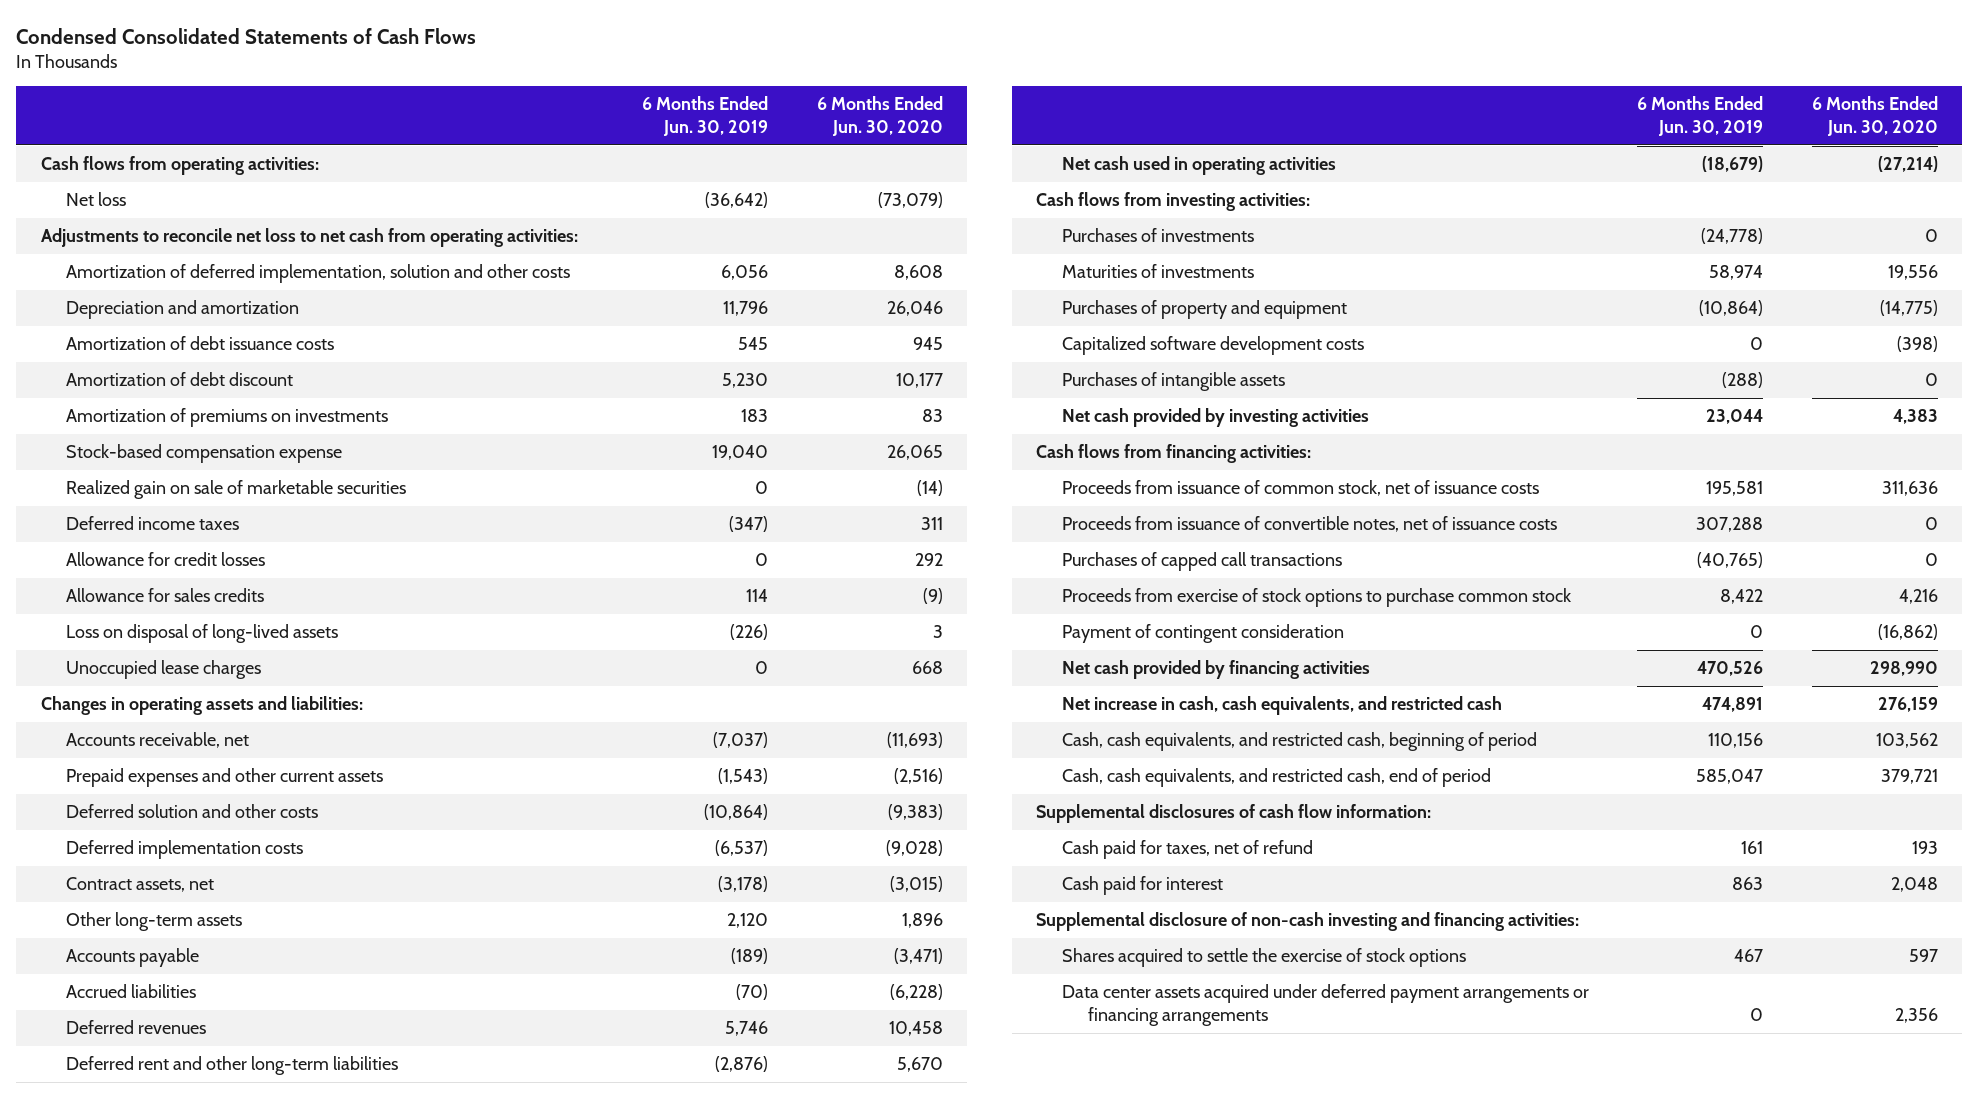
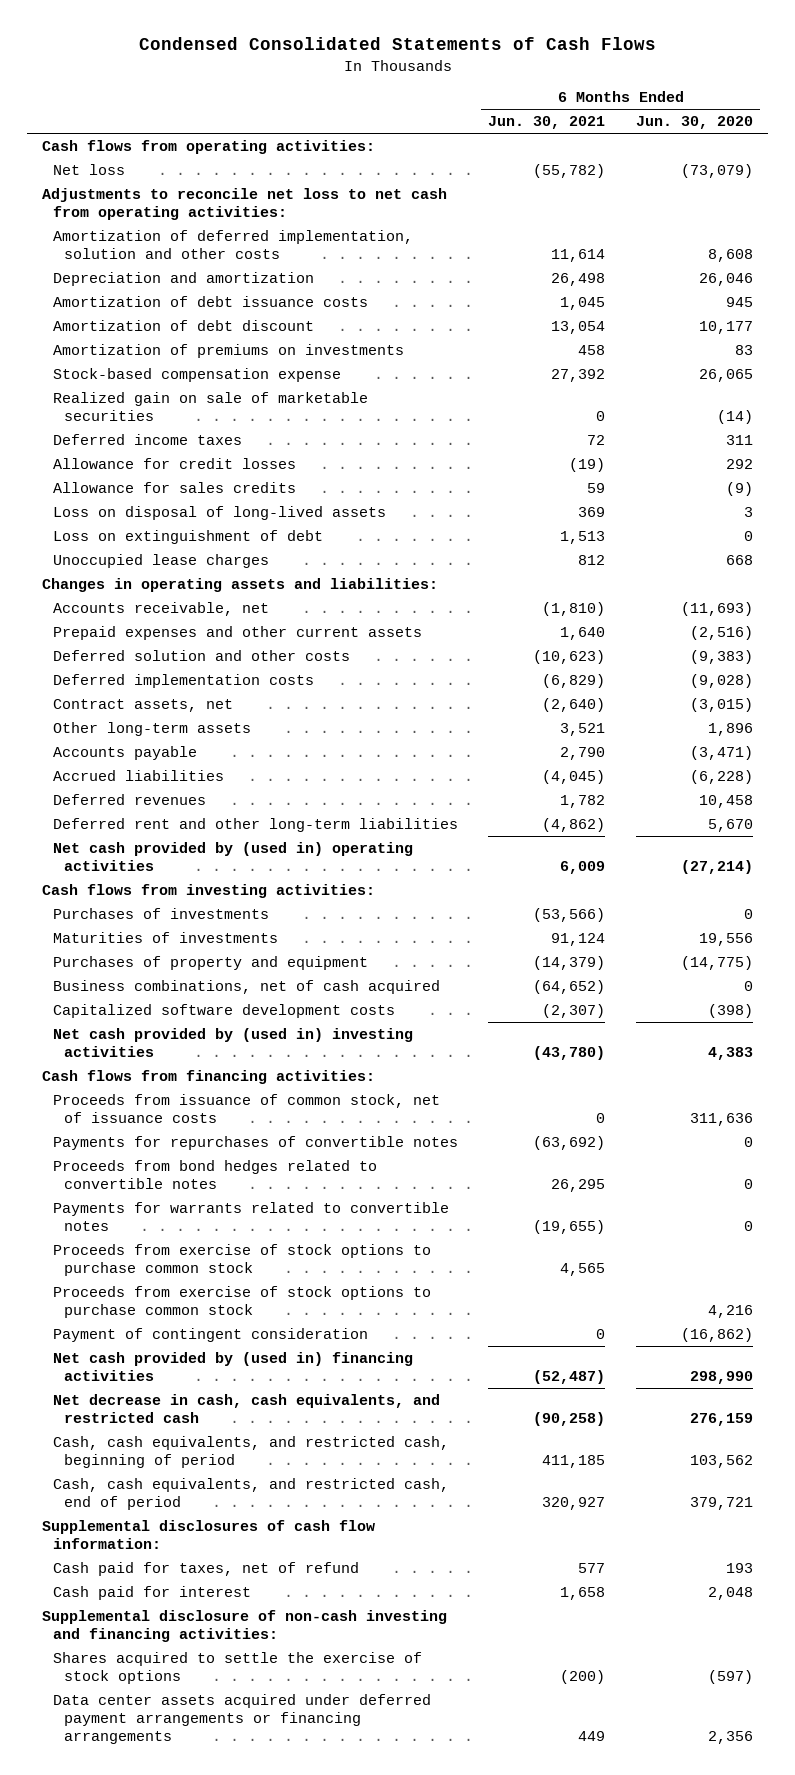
- | 6 Months Ended Jun. 30, 2019 | 6 Months Ended Jun. 30, 2020
+ | 6 Months Ended Jun. 30, 2021 | 6 Months Ended Jun. 30, 2020
+ Loss on extinguishment of debt | 1,513 | 0
- Net cash used in operating activities | (18,679) | (27,214)
+ Net cash provided by (used in) operating activities | 6,009 | (27,214)
+ Business combinations, net of cash acquired | (64,652) | 0
- Purchases of intangible assets | (288) | 0
- Net cash provided by investing activities | 23,044 | 4,383
+ Net cash provided by (used in) investing activities | (43,780) | 4,383
- Proceeds from issuance of convertible notes, net of issuance costs | 307,288 | 0
- Purchases of capped call transactions | (40,765) | 0
+ Payments for repurchases of convertible notes | (63,692) | 0
+ Proceeds from bond hedges related to convertible notes | 26,295 | 0
+ Payments for warrants related to convertible notes | (19,655) | 0
+ Proceeds from exercise of stock options to purchase common stock | 4,565 |
- Net cash provided by financing activities | 470,526 | 298,990
- Net increase in cash, cash equivalents, and restricted cash | 474,891 | 276,159
+ Net cash provided by (used in) financing activities | (52,487) | 298,990
+ Net decrease in cash, cash equivalents, and restricted cash | (90,258) | 276,159
- Shares acquired to settle the exercise of stock options | 467 | 597
+ Shares acquired to settle the exercise of stock options | (200) | (597)

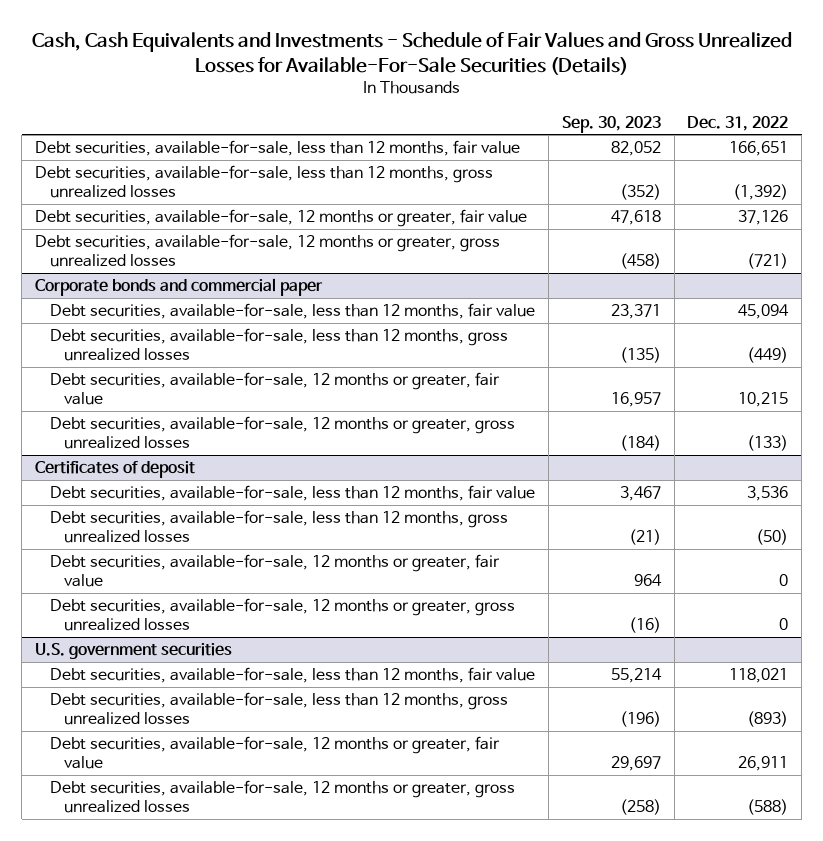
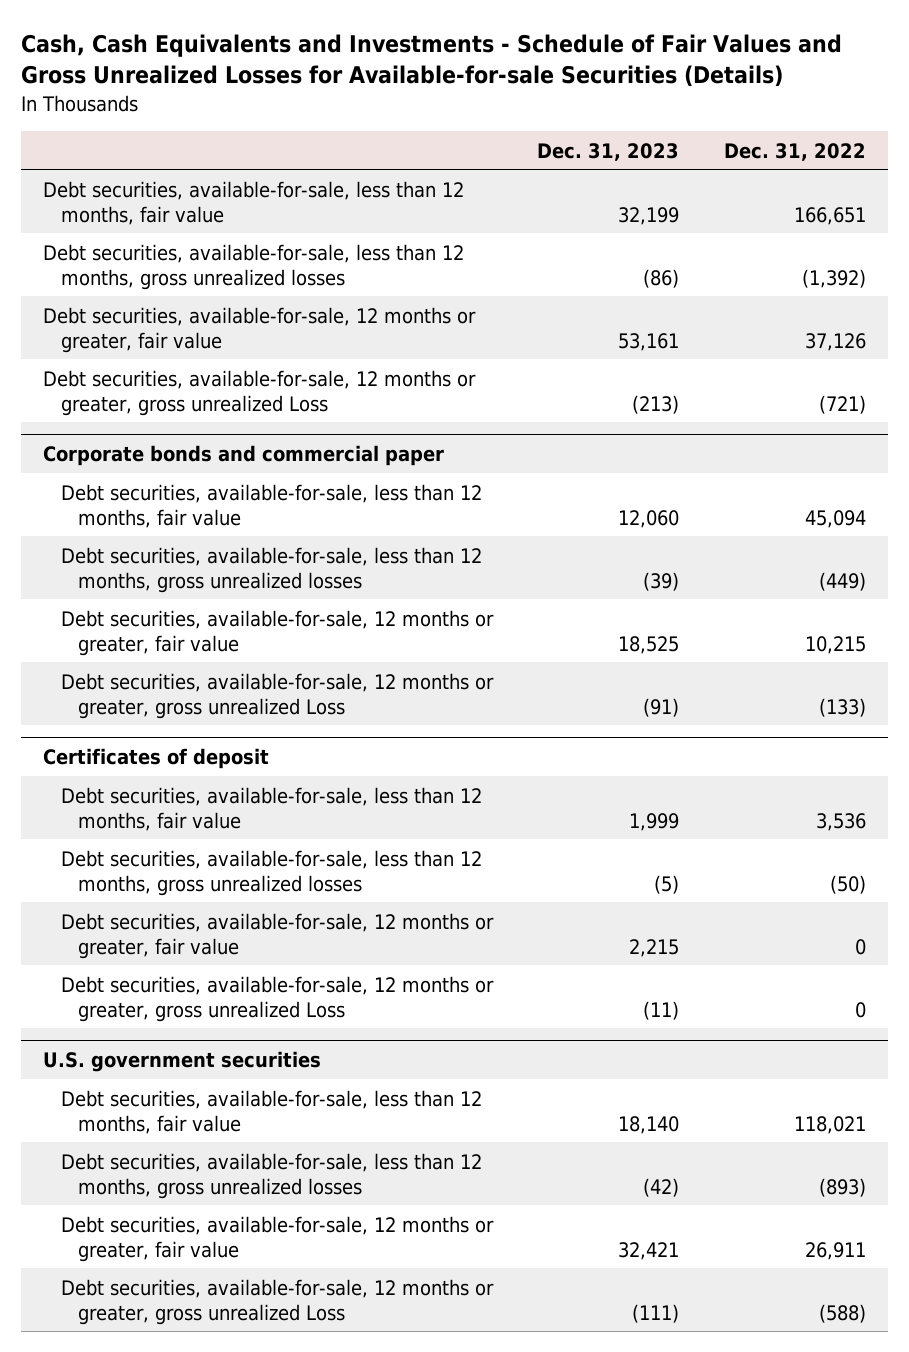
- Cash, Cash Equivalents and Investments - Schedule of Fair Values and Gross Unrealized Losses for Available-For-Sale Securities (Details)
+ Cash, Cash Equivalents and Investments - Schedule of Fair Values and Gross Unrealized Losses for Available-for-sale Securities (Details)
- | Sep. 30, 2023 | Dec. 31, 2022
+ | Dec. 31, 2023 | Dec. 31, 2022
- Debt securities, available-for-sale, 12 months or greater, gross unrealized losses | (458) | (721)
+ Debt securities, available-for-sale, 12 months or greater, gross unrealized Loss | (213) | (721)
@ Corporate bonds and commercial paper
- Debt securities, available-for-sale, 12 months or greater, gross unrealized losses | (184) | (133)
+ Debt securities, available-for-sale, 12 months or greater, gross unrealized Loss | (91) | (133)
@ Certificates of deposit
- Debt securities, available-for-sale, 12 months or greater, gross unrealized losses | (16) | 0
+ Debt securities, available-for-sale, 12 months or greater, gross unrealized Loss | (11) | 0
@ U.S. government securities
- Debt securities, available-for-sale, 12 months or greater, gross unrealized losses | (258) | (588)
+ Debt securities, available-for-sale, 12 months or greater, gross unrealized Loss | (111) | (588)

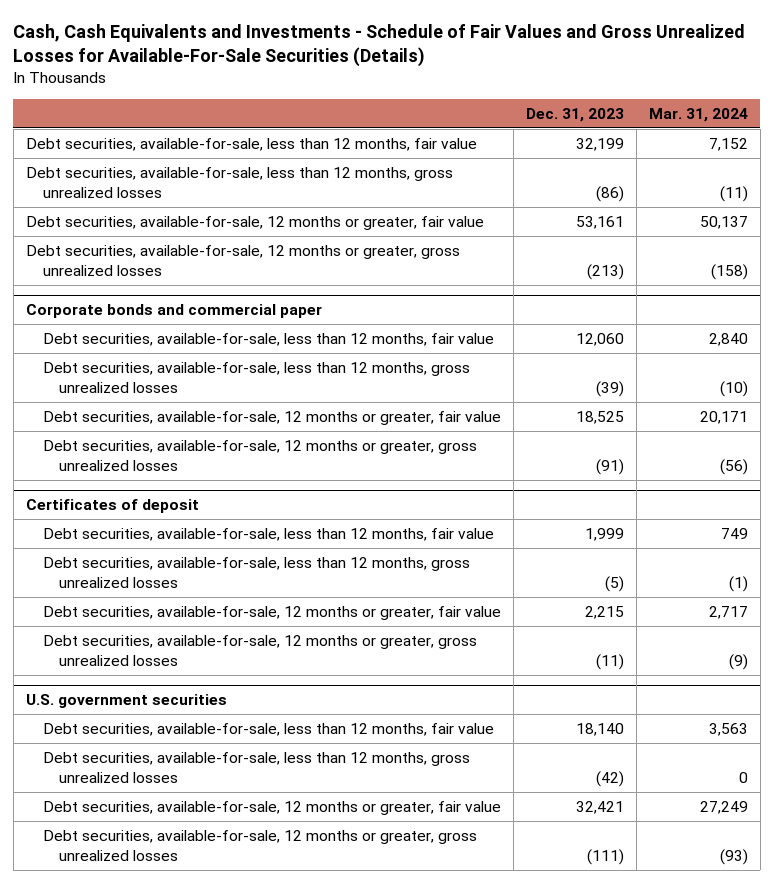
- Cash, Cash Equivalents and Investments - Schedule of Fair Values and Gross Unrealized Losses for Available-for-sale Securities (Details)
+ Cash, Cash Equivalents and Investments - Schedule of Fair Values and Gross Unrealized Losses for Available-For-Sale Securities (Details)
- | Dec. 31, 2023 | Dec. 31, 2022
+ | Dec. 31, 2023 | Mar. 31, 2024
- Debt securities, available-for-sale, 12 months or greater, gross unrealized Loss | (213) | (721)
+ Debt securities, available-for-sale, 12 months or greater, gross unrealized losses | (213) | (158)
@ Corporate bonds and commercial paper
- Debt securities, available-for-sale, 12 months or greater, gross unrealized Loss | (91) | (133)
+ Debt securities, available-for-sale, 12 months or greater, gross unrealized losses | (91) | (56)
@ Certificates of deposit
- Debt securities, available-for-sale, 12 months or greater, gross unrealized Loss | (11) | 0
+ Debt securities, available-for-sale, 12 months or greater, gross unrealized losses | (11) | (9)
@ U.S. government securities
- Debt securities, available-for-sale, 12 months or greater, gross unrealized Loss | (111) | (588)
+ Debt securities, available-for-sale, 12 months or greater, gross unrealized losses | (111) | (93)

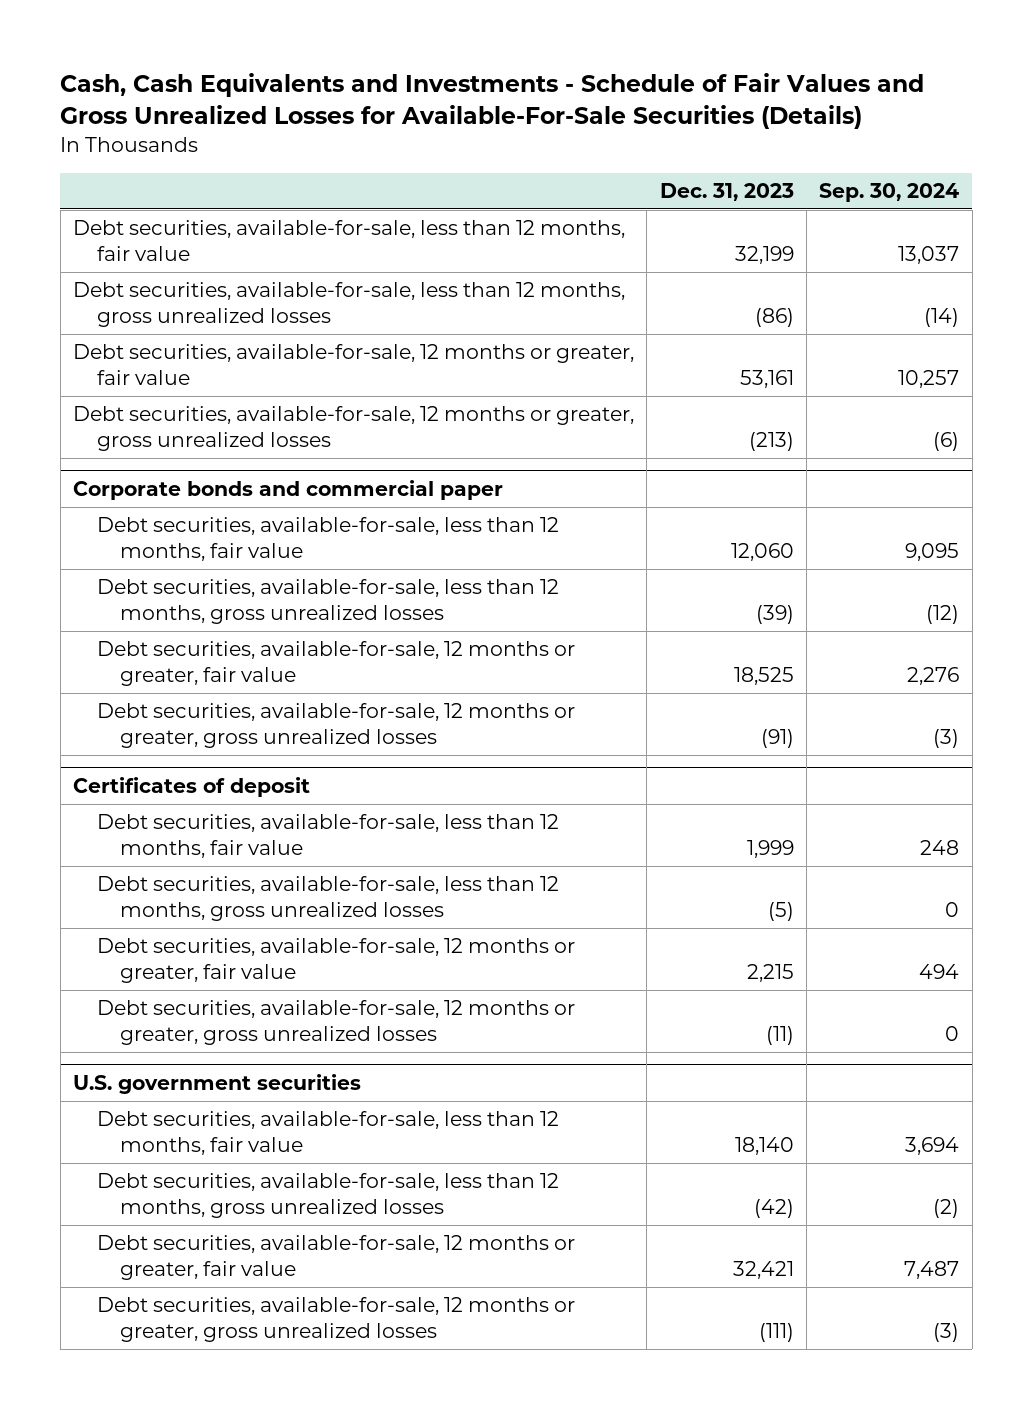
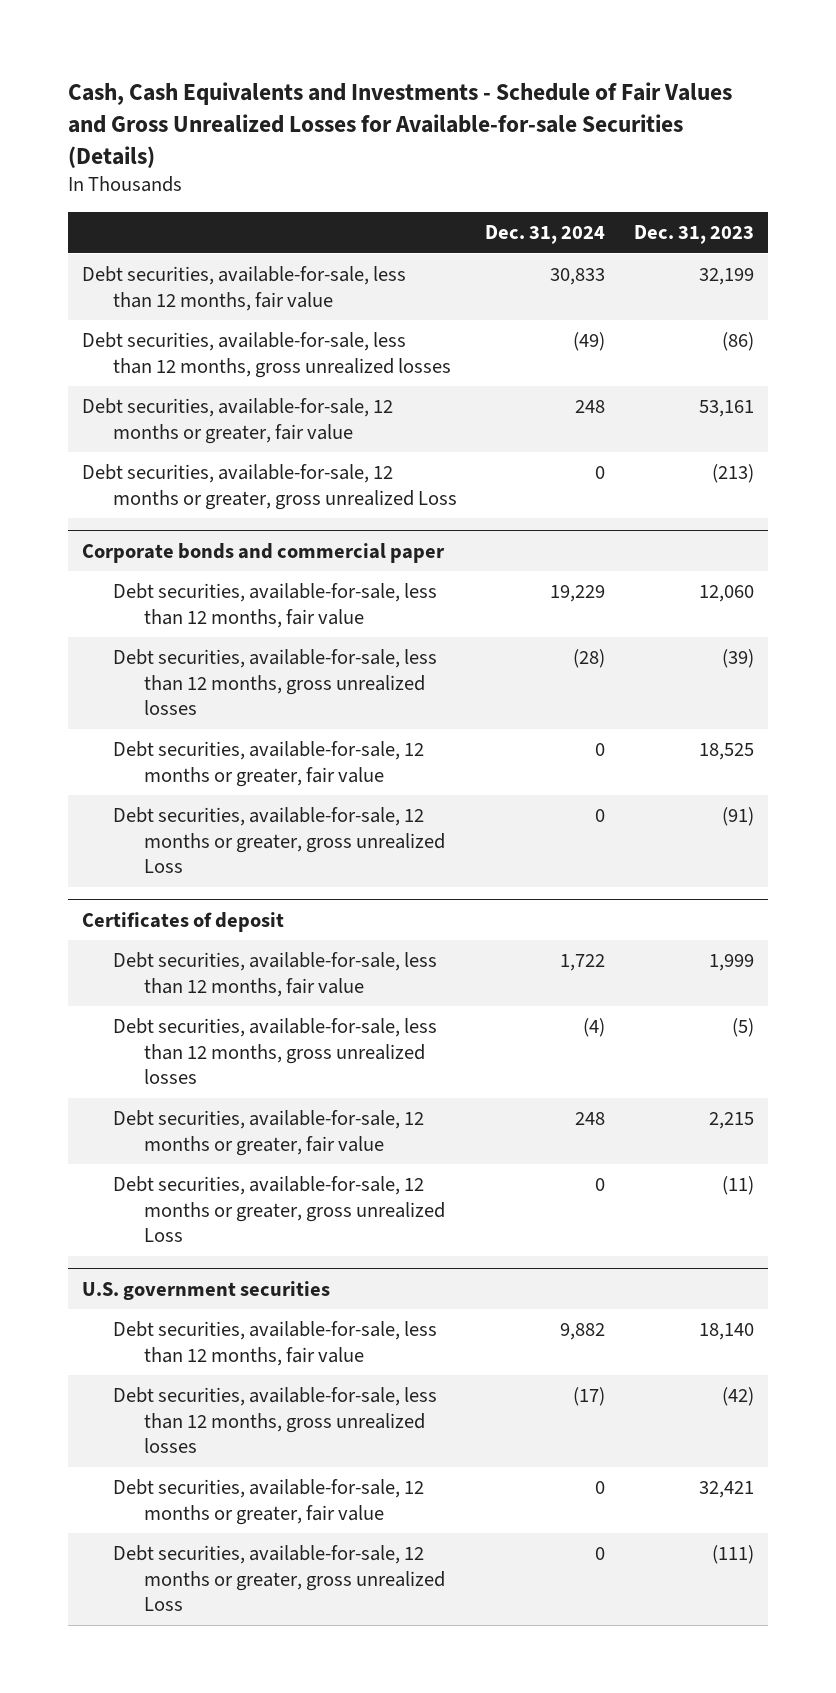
- Cash, Cash Equivalents and Investments - Schedule of Fair Values and Gross Unrealized Losses for Available-For-Sale Securities (Details)
+ Cash, Cash Equivalents and Investments - Schedule of Fair Values and Gross Unrealized Losses for Available-for-sale Securities (Details)
- | Dec. 31, 2023 | Sep. 30, 2024
+ | Dec. 31, 2024 | Dec. 31, 2023
- Debt securities, available-for-sale, 12 months or greater, gross unrealized losses | (213) | (6)
+ Debt securities, available-for-sale, 12 months or greater, gross unrealized Loss | 0 | (213)
@ Corporate bonds and commercial paper
- Debt securities, available-for-sale, 12 months or greater, gross unrealized losses | (91) | (3)
+ Debt securities, available-for-sale, 12 months or greater, gross unrealized Loss | 0 | (91)
@ Certificates of deposit
- Debt securities, available-for-sale, 12 months or greater, gross unrealized losses | (11) | 0
+ Debt securities, available-for-sale, 12 months or greater, gross unrealized Loss | 0 | (11)
@ U.S. government securities
- Debt securities, available-for-sale, 12 months or greater, gross unrealized losses | (111) | (3)
+ Debt securities, available-for-sale, 12 months or greater, gross unrealized Loss | 0 | (111)

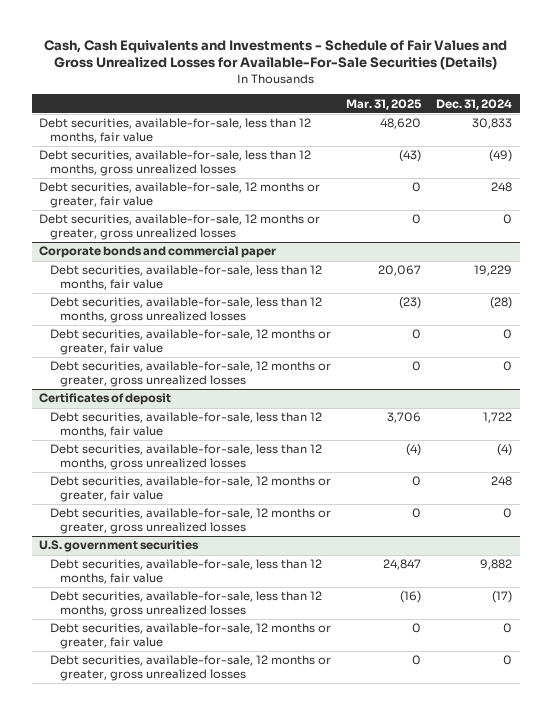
- Cash, Cash Equivalents and Investments - Schedule of Fair Values and Gross Unrealized Losses for Available-for-sale Securities (Details)
+ Cash, Cash Equivalents and Investments - Schedule of Fair Values and Gross Unrealized Losses for Available-For-Sale Securities (Details)
- | Dec. 31, 2024 | Dec. 31, 2023
+ | Mar. 31, 2025 | Dec. 31, 2024
- Debt securities, available-for-sale, 12 months or greater, gross unrealized Loss | 0 | (213)
+ Debt securities, available-for-sale, 12 months or greater, gross unrealized losses | 0 | 0
@ Corporate bonds and commercial paper
- Debt securities, available-for-sale, 12 months or greater, gross unrealized Loss | 0 | (91)
+ Debt securities, available-for-sale, 12 months or greater, gross unrealized losses | 0 | 0
@ Certificates of deposit
- Debt securities, available-for-sale, 12 months or greater, gross unrealized Loss | 0 | (11)
+ Debt securities, available-for-sale, 12 months or greater, gross unrealized losses | 0 | 0
@ U.S. government securities
- Debt securities, available-for-sale, 12 months or greater, gross unrealized Loss | 0 | (111)
+ Debt securities, available-for-sale, 12 months or greater, gross unrealized losses | 0 | 0

